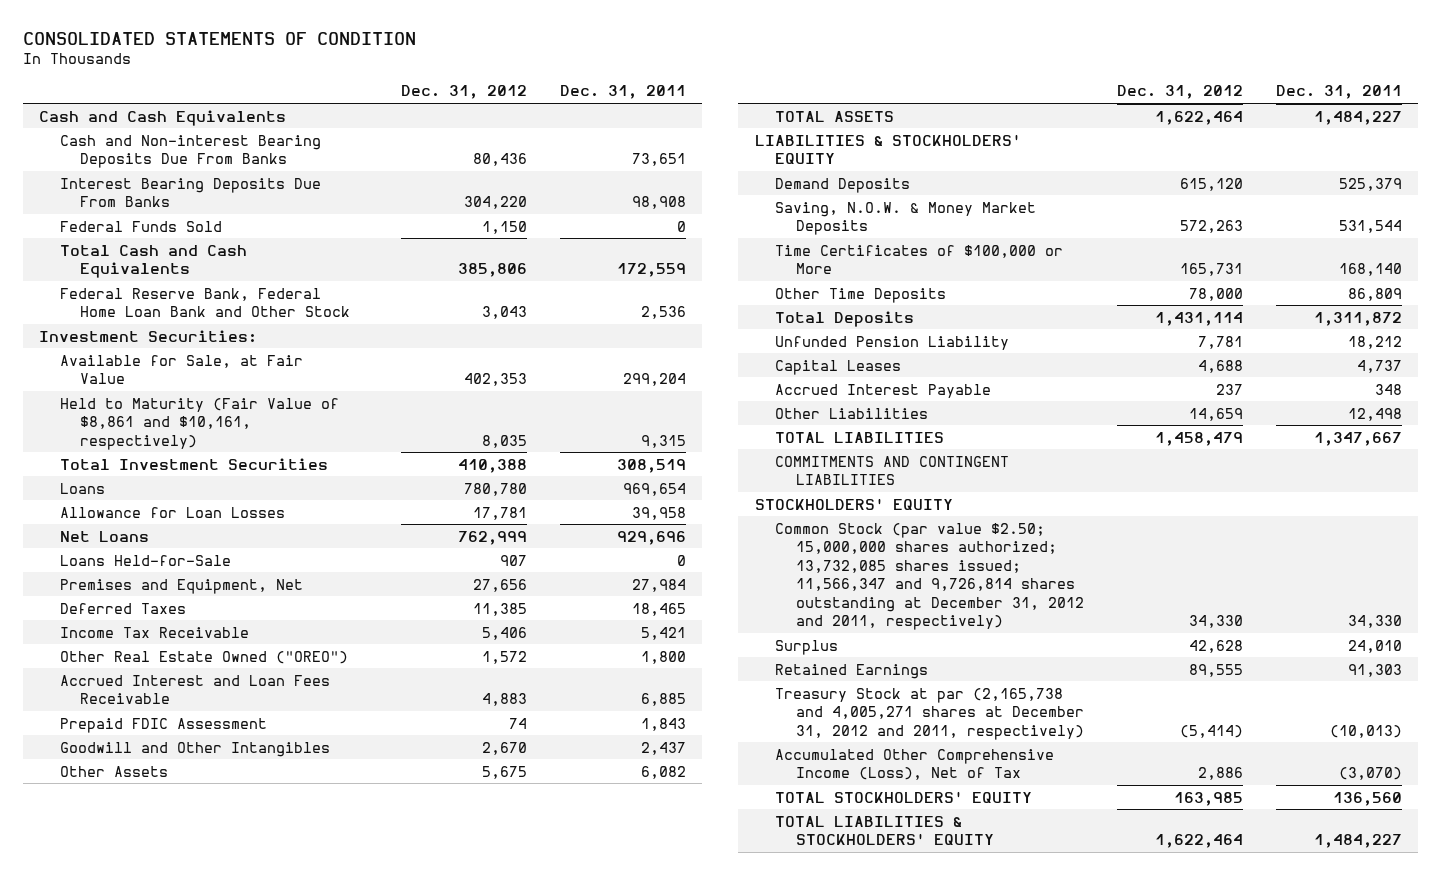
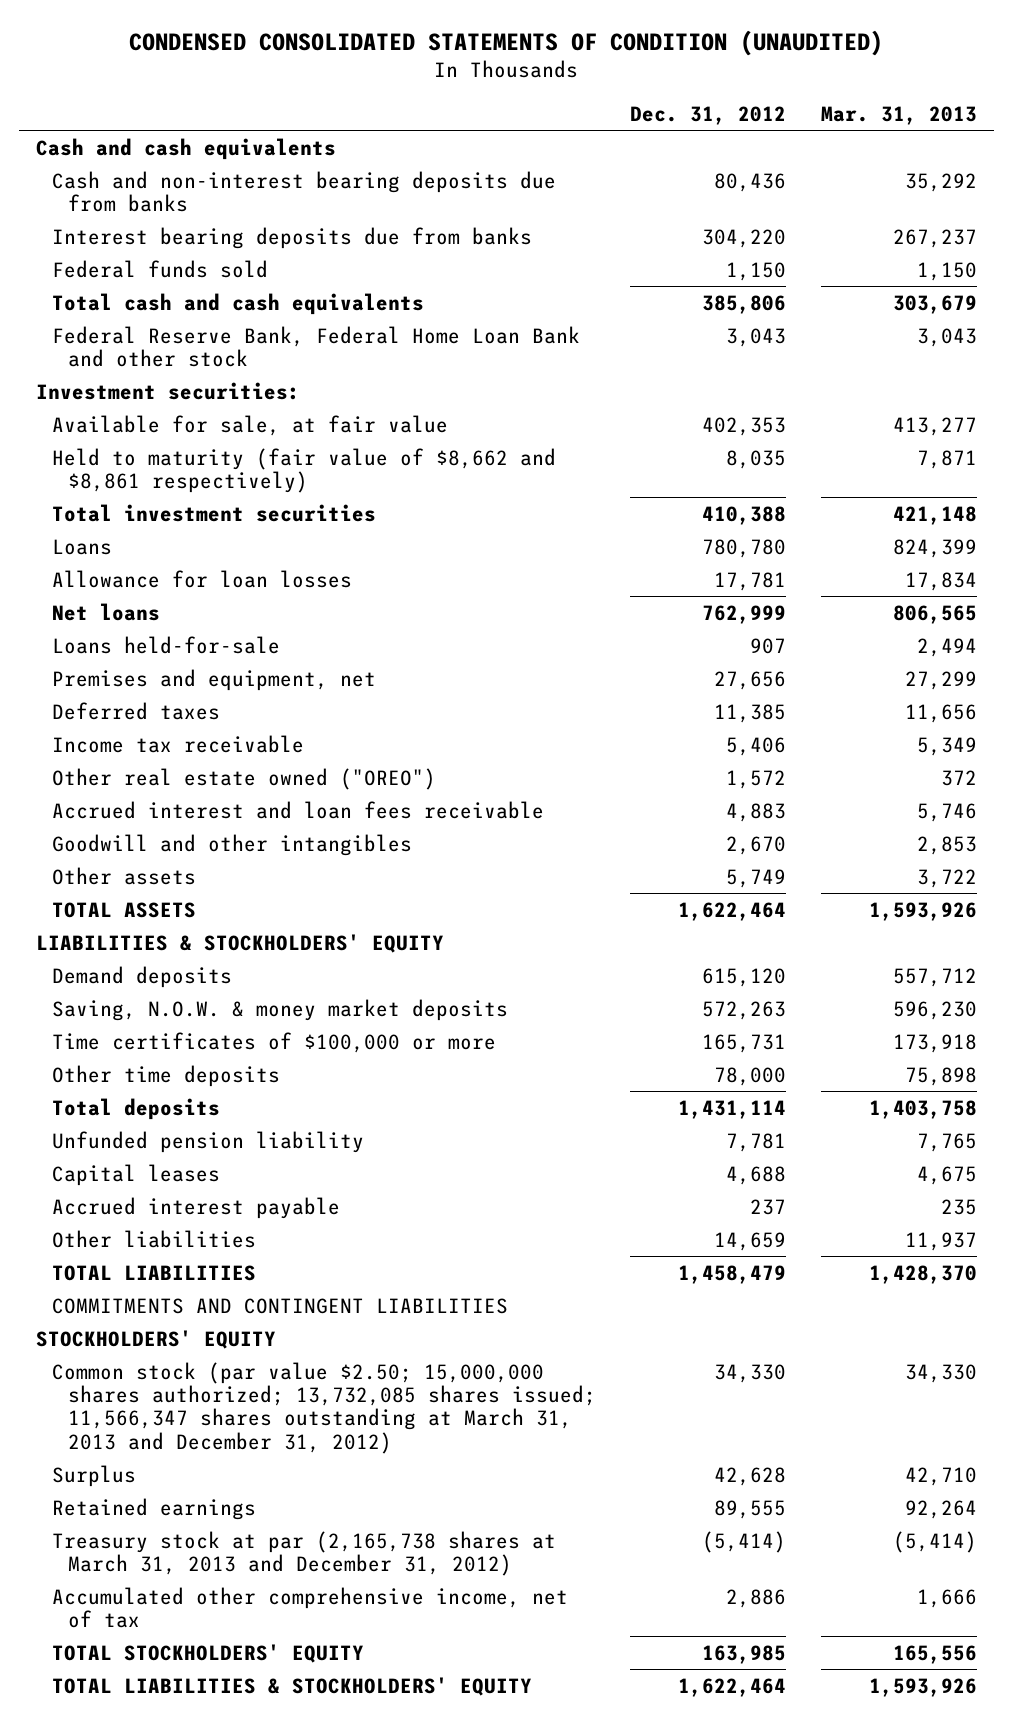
- CONSOLIDATED STATEMENTS OF CONDITION
+ CONDENSED CONSOLIDATED STATEMENTS OF CONDITION (UNAUDITED)
- | Dec. 31, 2012 | Dec. 31, 2011
+ | Dec. 31, 2012 | Mar. 31, 2013
- Cash and Cash Equivalents
- Cash and Non-interest Bearing Deposits Due From Banks | 80,436 | 73,651
- Interest Bearing Deposits Due From Banks | 304,220 | 98,908
- Federal Funds Sold | 1,150 | 0
- Total Cash and Cash Equivalents | 385,806 | 172,559
- Federal Reserve Bank, Federal Home Loan Bank and Other Stock | 3,043 | 2,536
- Investment Securities:
- Available for Sale, at Fair Value | 402,353 | 299,204
- Held to Maturity (Fair Value of $8,861 and $10,161, respectively) | 8,035 | 9,315
- Total Investment Securities | 410,388 | 308,519
+ Cash and cash equivalents
+ Cash and non-interest bearing deposits due from banks | 80,436 | 35,292
+ Interest bearing deposits due from banks | 304,220 | 267,237
+ Federal funds sold | 1,150 | 1,150
+ Total cash and cash equivalents | 385,806 | 303,679
+ Federal Reserve Bank, Federal Home Loan Bank and other stock | 3,043 | 3,043
+ Investment securities:
+ Available for sale, at fair value | 402,353 | 413,277
+ Held to maturity (fair value of $8,662 and $8,861 respectively) | 8,035 | 7,871
+ Total investment securities | 410,388 | 421,148
- Allowance for Loan Losses | 17,781 | 39,958
- Net Loans | 762,999 | 929,696
- Loans Held-for-Sale | 907 | 0
- Premises and Equipment, Net | 27,656 | 27,984
- Deferred Taxes | 11,385 | 18,465
- Income Tax Receivable | 5,406 | 5,421
- Other Real Estate Owned ("OREO") | 1,572 | 1,800
- Accrued Interest and Loan Fees Receivable | 4,883 | 6,885
- Prepaid FDIC Assessment | 74 | 1,843
- Goodwill and Other Intangibles | 2,670 | 2,437
- Other Assets | 5,675 | 6,082
+ Allowance for loan losses | 17,781 | 17,834
+ Net loans | 762,999 | 806,565
+ Loans held-for-sale | 907 | 2,494
+ Premises and equipment, net | 27,656 | 27,299
+ Deferred taxes | 11,385 | 11,656
+ Income tax receivable | 5,406 | 5,349
+ Other real estate owned ("OREO") | 1,572 | 372
+ Accrued interest and loan fees receivable | 4,883 | 5,746
+ Goodwill and other intangibles | 2,670 | 2,853
+ Other assets | 5,749 | 3,722
- Demand Deposits | 615,120 | 525,379
- Saving, N.O.W. & Money Market Deposits | 572,263 | 531,544
- Time Certificates of $100,000 or More | 165,731 | 168,140
- Other Time Deposits | 78,000 | 86,809
- Total Deposits | 1,431,114 | 1,311,872
- Unfunded Pension Liability | 7,781 | 18,212
- Capital Leases | 4,688 | 4,737
- Accrued Interest Payable | 237 | 348
- Other Liabilities | 14,659 | 12,498
+ Demand deposits | 615,120 | 557,712
+ Saving, N.O.W. & money market deposits | 572,263 | 596,230
+ Time certificates of $100,000 or more | 165,731 | 173,918
+ Other time deposits | 78,000 | 75,898
+ Total deposits | 1,431,114 | 1,403,758
+ Unfunded pension liability | 7,781 | 7,765
+ Capital leases | 4,688 | 4,675
+ Accrued interest payable | 237 | 235
+ Other liabilities | 14,659 | 11,937
- Common Stock (par value $2.50; 15,000,000 shares authorized; 13,732,085 shares issued; 11,566,347 and 9,726,814 shares outstanding at December 31, 2012 and 2011, respectively) | 34,330 | 34,330
+ Common stock (par value $2.50; 15,000,000 shares authorized; 13,732,085 shares issued; 11,566,347 shares outstanding at March 31, 2013 and December 31, 2012) | 34,330 | 34,330
- Retained Earnings | 89,555 | 91,303
- Treasury Stock at par (2,165,738 and 4,005,271 shares at December 31, 2012 and 2011, respectively) | (5,414) | (10,013)
- Accumulated Other Comprehensive Income (Loss), Net of Tax | 2,886 | (3,070)
+ Retained earnings | 89,555 | 92,264
+ Treasury stock at par (2,165,738 shares at March 31, 2013 and December 31, 2012) | (5,414) | (5,414)
+ Accumulated other comprehensive income, net of tax | 2,886 | 1,666

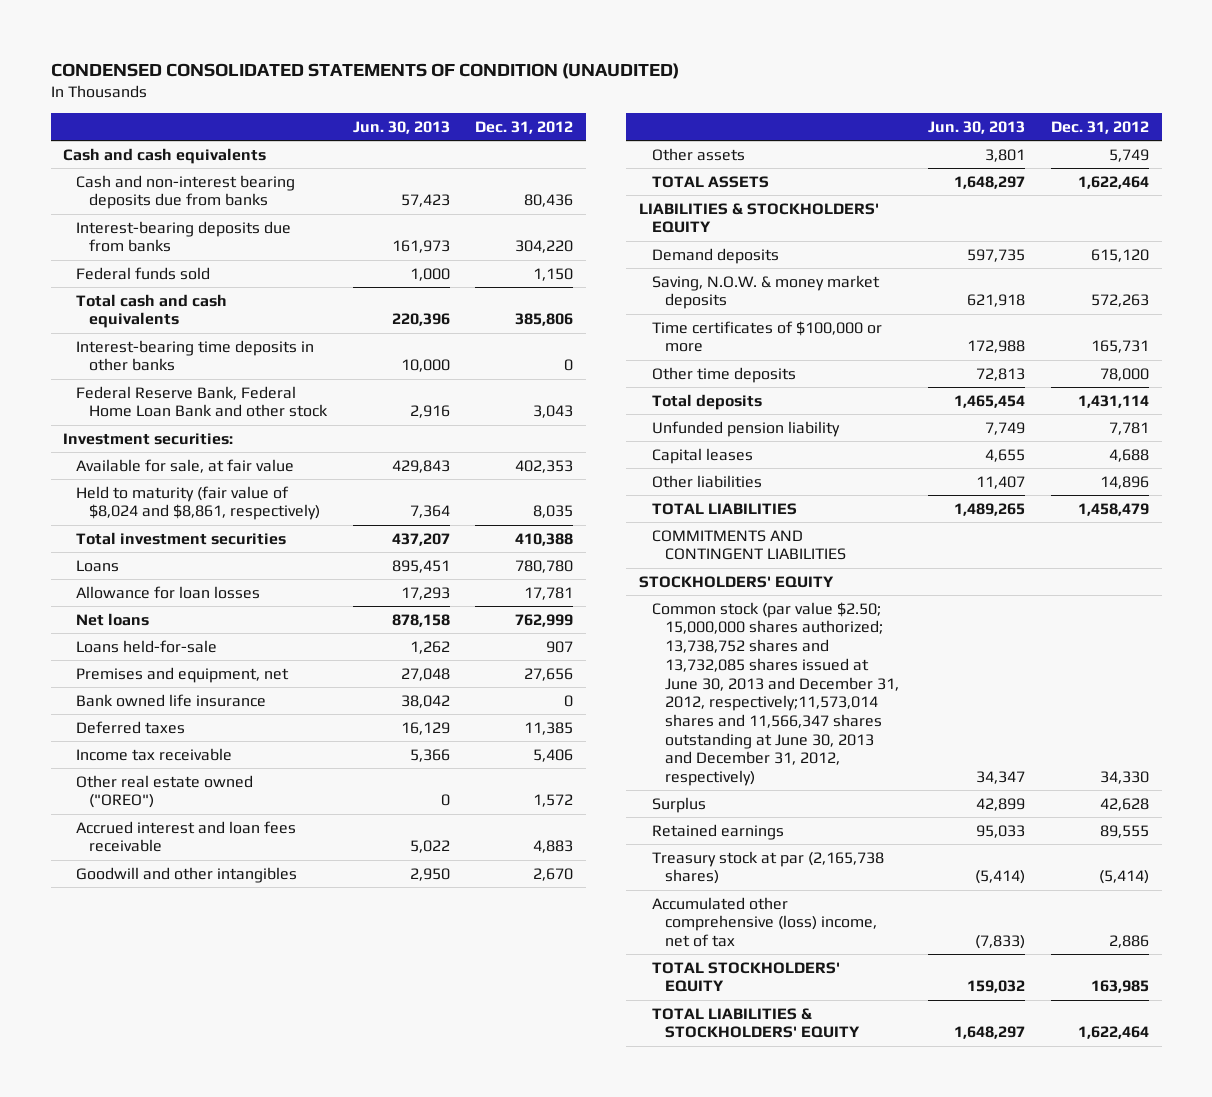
- | Dec. 31, 2012 | Mar. 31, 2013
+ | Jun. 30, 2013 | Dec. 31, 2012
- Interest bearing deposits due from banks | 304,220 | 267,237
+ Interest-bearing deposits due from banks | 161,973 | 304,220
+ Interest-bearing time deposits in other banks | 10,000 | 0
- Held to maturity (fair value of $8,662 and $8,861 respectively) | 8,035 | 7,871
+ Held to maturity (fair value of $8,024 and $8,861, respectively) | 7,364 | 8,035
+ Bank owned life insurance | 38,042 | 0
- Accrued interest payable | 237 | 235
- Other liabilities | 14,659 | 11,937
+ Other liabilities | 11,407 | 14,896
- Common stock (par value $2.50; 15,000,000 shares authorized; 13,732,085 shares issued; 11,566,347 shares outstanding at March 31, 2013 and December 31, 2012) | 34,330 | 34,330
+ Common stock (par value $2.50; 15,000,000 shares authorized; 13,738,752 shares and 13,732,085 shares issued at June 30, 2013 and December 31, 2012, respectively;11,573,014 shares and 11,566,347 shares outstanding at June 30, 2013 and December 31, 2012, respectively) | 34,347 | 34,330
- Treasury stock at par (2,165,738 shares at March 31, 2013 and December 31, 2012) | (5,414) | (5,414)
- Accumulated other comprehensive income, net of tax | 2,886 | 1,666
+ Treasury stock at par (2,165,738 shares) | (5,414) | (5,414)
+ Accumulated other comprehensive (loss) income, net of tax | (7,833) | 2,886

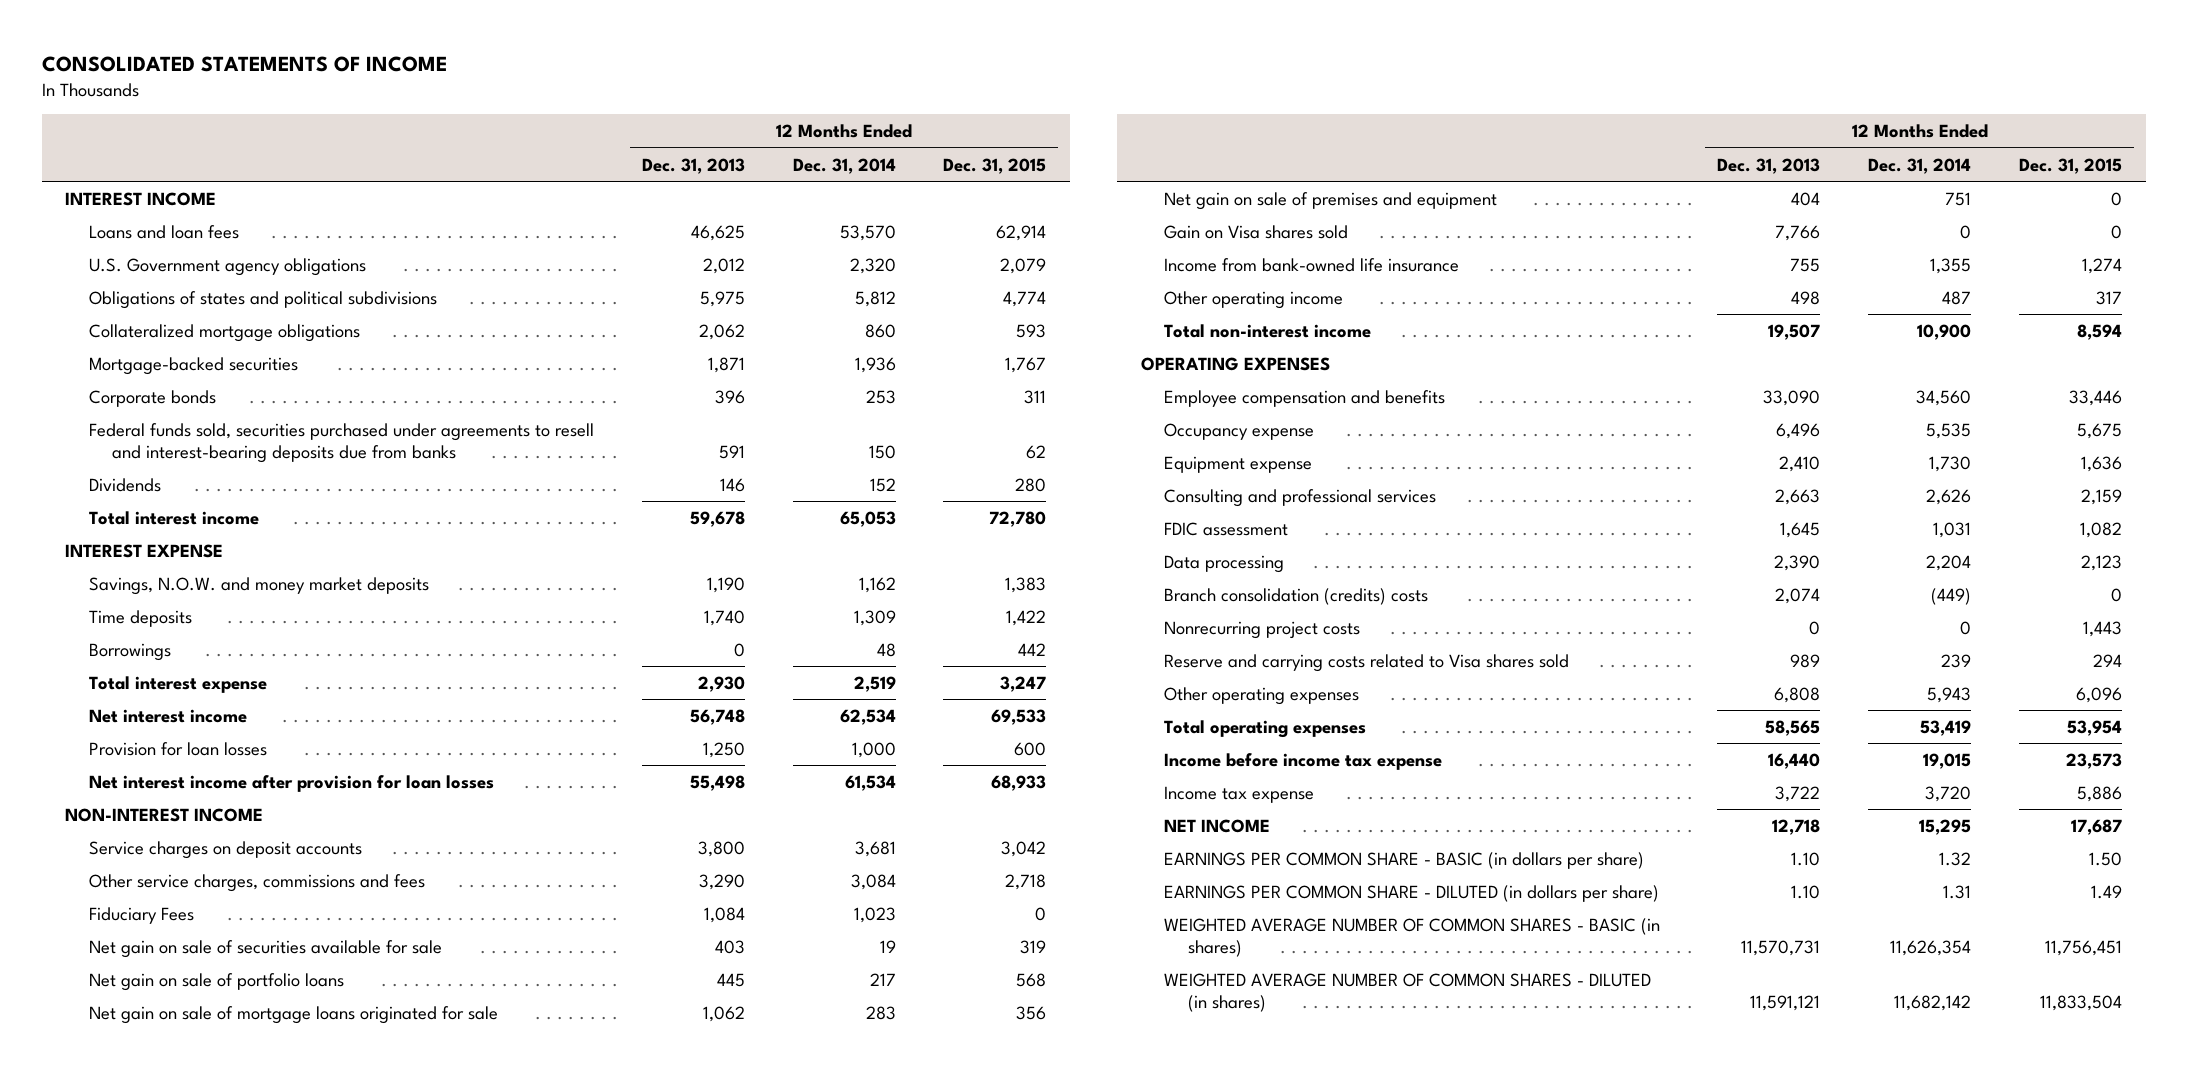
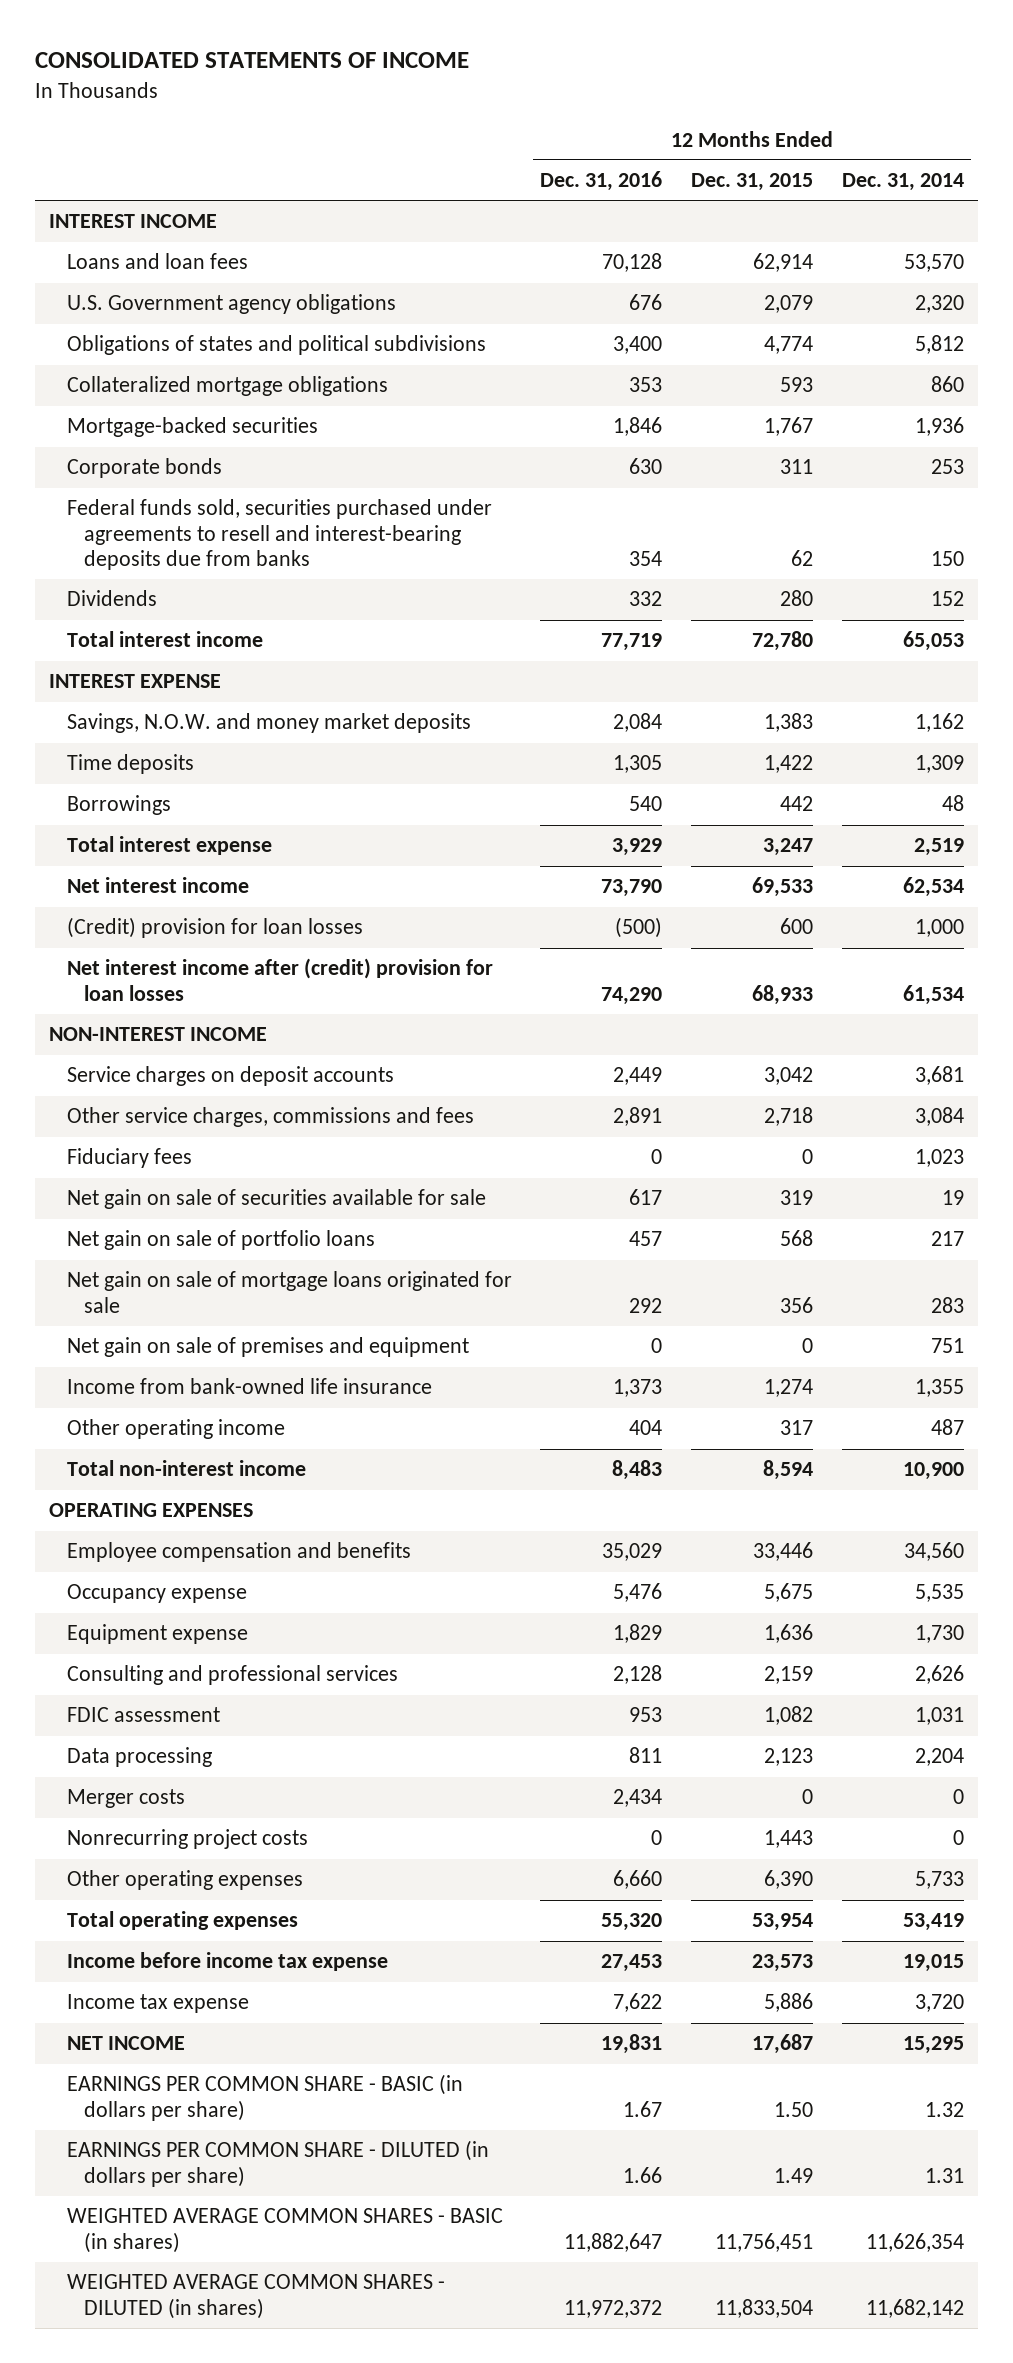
- | 12 Months Ended Dec. 31, 2013 | 12 Months Ended Dec. 31, 2014 | 12 Months Ended Dec. 31, 2015
+ | 12 Months Ended Dec. 31, 2016 | 12 Months Ended Dec. 31, 2015 | 12 Months Ended Dec. 31, 2014
- Provision for loan losses | 1,250 | 1,000 | 600
- Net interest income after provision for loan losses | 55,498 | 61,534 | 68,933
+ (Credit) provision for loan losses | (500) | 600 | 1,000
+ Net interest income after (credit) provision for loan losses | 74,290 | 68,933 | 61,534
- Fiduciary Fees | 1,084 | 1,023 | 0
+ Fiduciary fees | 0 | 0 | 1,023
- Gain on Visa shares sold | 7,766 | 0 | 0
- Branch consolidation (credits) costs | 2,074 | (449) | 0
+ Merger costs | 2,434 | 0 | 0
- Reserve and carrying costs related to Visa shares sold | 989 | 239 | 294
- Other operating expenses | 6,808 | 5,943 | 6,096
+ Other operating expenses | 6,660 | 6,390 | 5,733
- WEIGHTED AVERAGE NUMBER OF COMMON SHARES - BASIC (in shares) | 11,570,731 | 11,626,354 | 11,756,451
- WEIGHTED AVERAGE NUMBER OF COMMON SHARES - DILUTED (in shares) | 11,591,121 | 11,682,142 | 11,833,504
+ WEIGHTED AVERAGE COMMON SHARES - BASIC (in shares) | 11,882,647 | 11,756,451 | 11,626,354
+ WEIGHTED AVERAGE COMMON SHARES - DILUTED (in shares) | 11,972,372 | 11,833,504 | 11,682,142

